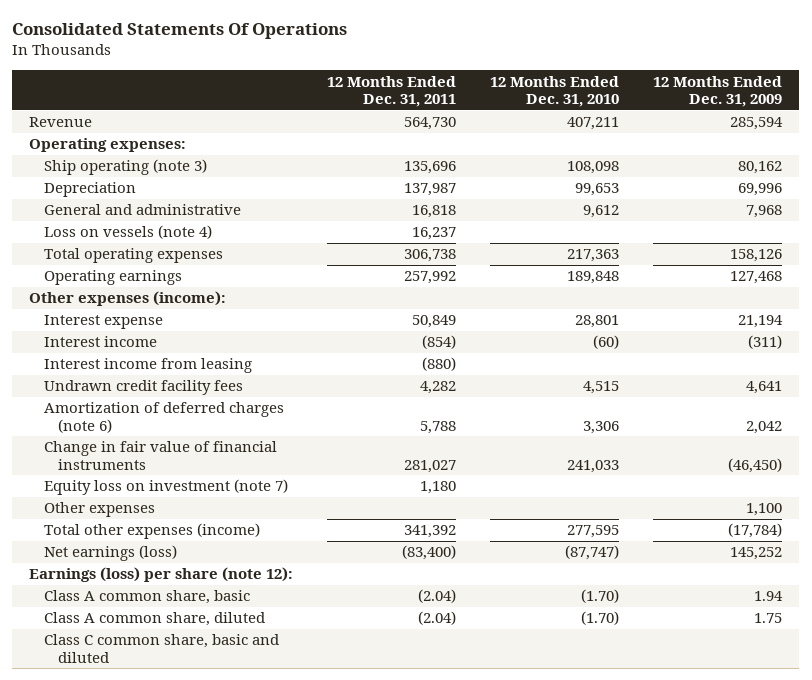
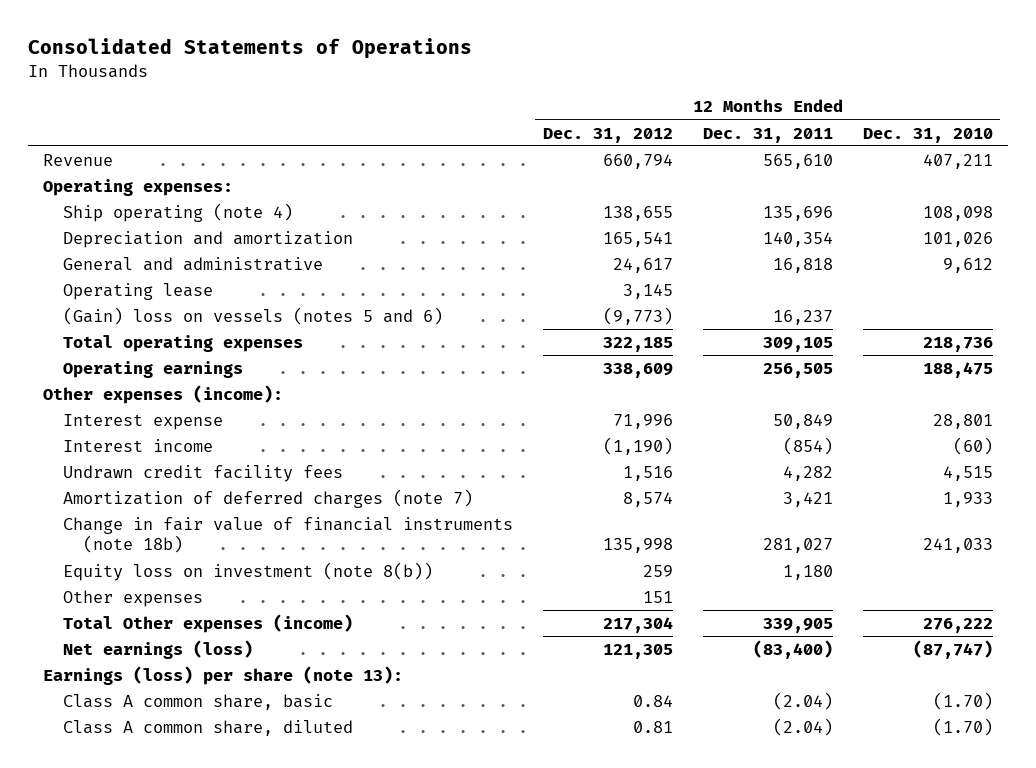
- Consolidated Statements Of Operations
+ Consolidated Statements of Operations
- | 12 Months Ended Dec. 31, 2011 | 12 Months Ended Dec. 31, 2010 | 12 Months Ended Dec. 31, 2009
+ | 12 Months Ended Dec. 31, 2012 | 12 Months Ended Dec. 31, 2011 | 12 Months Ended Dec. 31, 2010
- Revenue | 564,730 | 407,211 | 285,594
+ Revenue | 660,794 | 565,610 | 407,211
- Ship operating (note 3) | 135,696 | 108,098 | 80,162
- Depreciation | 137,987 | 99,653 | 69,996
+ Ship operating (note 4) | 138,655 | 135,696 | 108,098
+ Depreciation and amortization | 165,541 | 140,354 | 101,026
- Loss on vessels (note 4) | 16,237 | |
- Total operating expenses | 306,738 | 217,363 | 158,126
- Operating earnings | 257,992 | 189,848 | 127,468
+ Operating lease | 3,145 | |
+ (Gain) loss on vessels (notes 5 and 6) | (9,773) | 16,237 |
+ Total operating expenses | 322,185 | 309,105 | 218,736
+ Operating earnings | 338,609 | 256,505 | 188,475
- Interest income from leasing | (880) | |
- Amortization of deferred charges (note 6) | 5,788 | 3,306 | 2,042
- Change in fair value of financial instruments | 281,027 | 241,033 | (46,450)
- Equity loss on investment (note 7) | 1,180 | |
+ Amortization of deferred charges (note 7) | 8,574 | 3,421 | 1,933
+ Change in fair value of financial instruments (note 18b) | 135,998 | 281,027 | 241,033
+ Equity loss on investment (note 8(b)) | 259 | 1,180 |
- Total other expenses (income) | 341,392 | 277,595 | (17,784)
+ Total Other expenses (income) | 217,304 | 339,905 | 276,222
- Earnings (loss) per share (note 12):
+ Earnings (loss) per share (note 13):
- Class C common share, basic and diluted

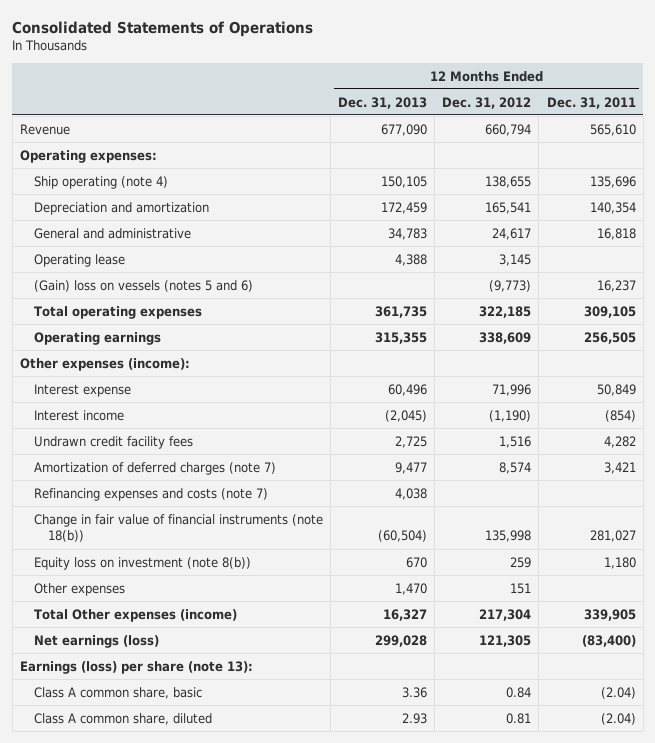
- | 12 Months Ended Dec. 31, 2012 | 12 Months Ended Dec. 31, 2011 | 12 Months Ended Dec. 31, 2010
+ | 12 Months Ended Dec. 31, 2013 | 12 Months Ended Dec. 31, 2012 | 12 Months Ended Dec. 31, 2011
- Change in fair value of financial instruments (note 18b) | 135,998 | 281,027 | 241,033
+ Refinancing expenses and costs (note 7) | 4,038 | |
+ Change in fair value of financial instruments (note 18(b)) | (60,504) | 135,998 | 281,027

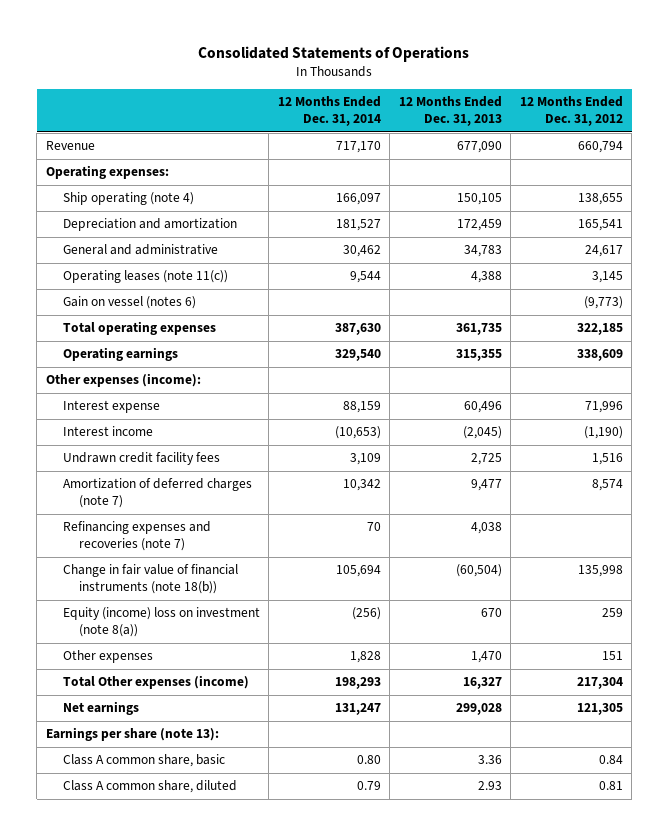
- | 12 Months Ended Dec. 31, 2013 | 12 Months Ended Dec. 31, 2012 | 12 Months Ended Dec. 31, 2011
+ | 12 Months Ended Dec. 31, 2014 | 12 Months Ended Dec. 31, 2013 | 12 Months Ended Dec. 31, 2012
- Operating lease | 4,388 | 3,145 |
- (Gain) loss on vessels (notes 5 and 6) | | (9,773) | 16,237
+ Operating leases (note 11(c)) | 9,544 | 4,388 | 3,145
+ Gain on vessel (notes 6) | | | (9,773)
- Refinancing expenses and costs (note 7) | 4,038 | |
+ Refinancing expenses and recoveries (note 7) | 70 | 4,038 |
- Equity loss on investment (note 8(b)) | 670 | 259 | 1,180
+ Equity (income) loss on investment (note 8(a)) | (256) | 670 | 259
- Net earnings (loss) | 299,028 | 121,305 | (83,400)
- Earnings (loss) per share (note 13):
+ Net earnings | 131,247 | 299,028 | 121,305
+ Earnings per share (note 13):

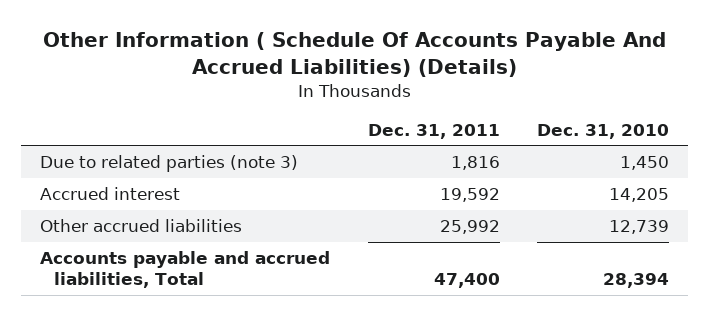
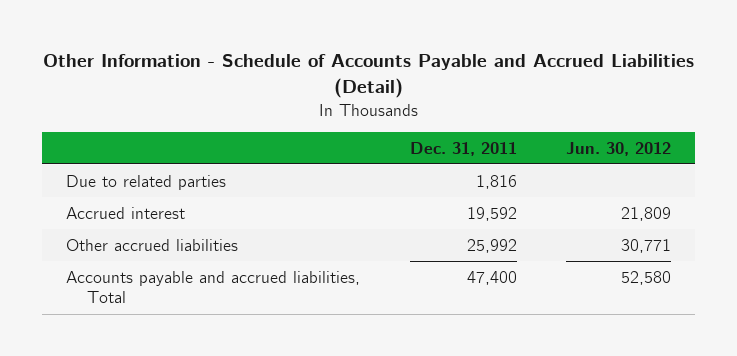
- Other Information ( Schedule Of Accounts Payable And Accrued Liabilities) (Details)
+ Other Information - Schedule of Accounts Payable and Accrued Liabilities (Detail)
- | Dec. 31, 2011 | Dec. 31, 2010
+ | Dec. 31, 2011 | Jun. 30, 2012
- Due to related parties (note 3) | 1,816 | 1,450
+ Due to related parties | 1,816 |

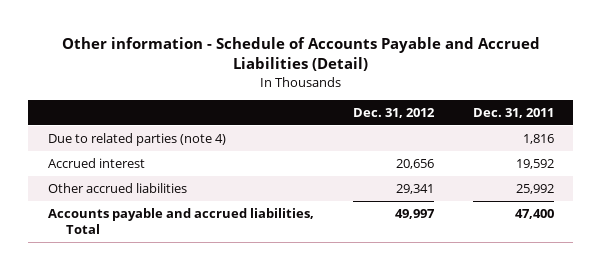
- Other Information - Schedule of Accounts Payable and Accrued Liabilities (Detail)
+ Other information - Schedule of Accounts Payable and Accrued Liabilities (Detail)
- | Dec. 31, 2011 | Jun. 30, 2012
+ | Dec. 31, 2012 | Dec. 31, 2011
- Due to related parties | 1,816 |
+ Due to related parties (note 4) | | 1,816

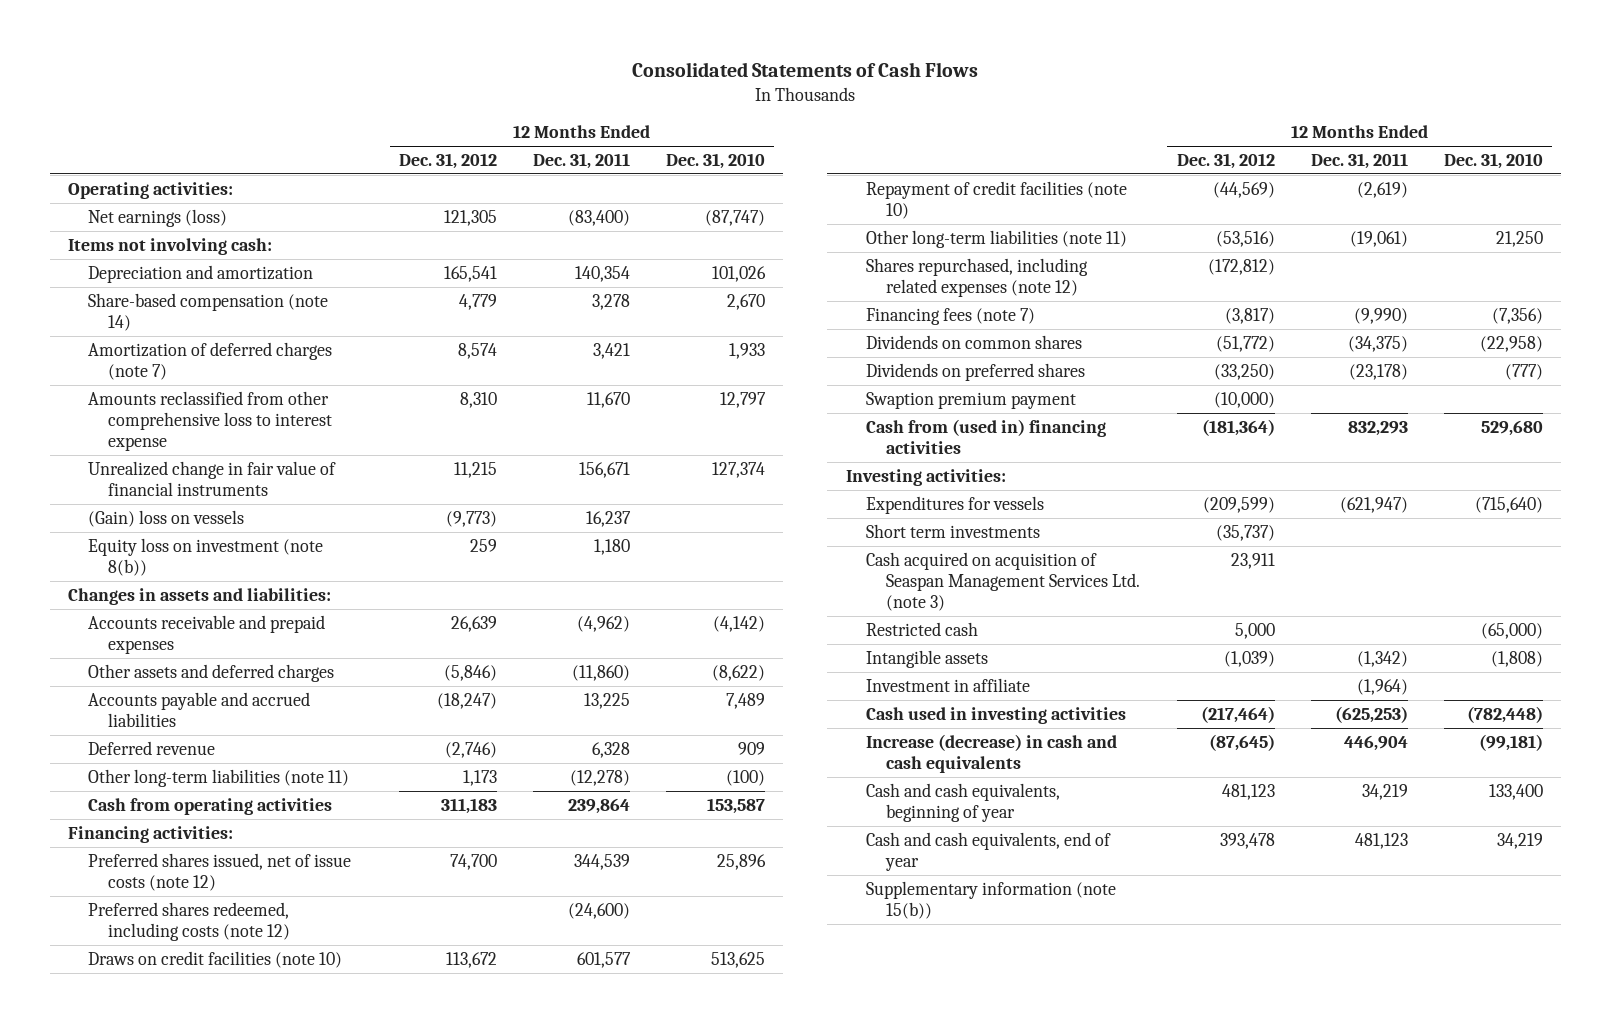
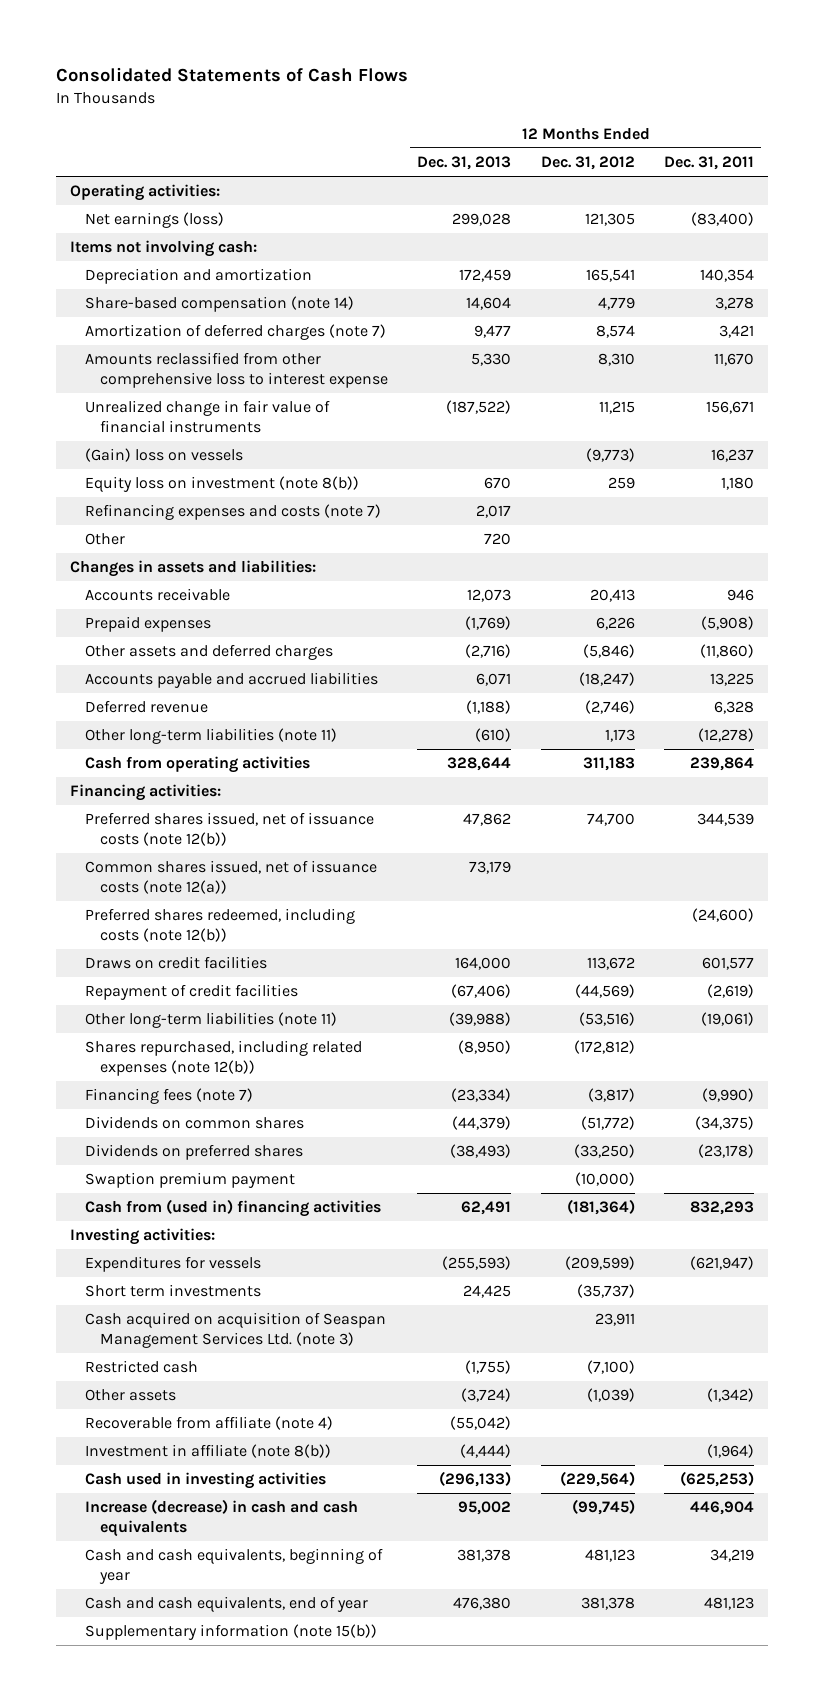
- | 12 Months Ended Dec. 31, 2012 | 12 Months Ended Dec. 31, 2011 | 12 Months Ended Dec. 31, 2010
+ | 12 Months Ended Dec. 31, 2013 | 12 Months Ended Dec. 31, 2012 | 12 Months Ended Dec. 31, 2011
+ Refinancing expenses and costs (note 7) | 2,017 | |
+ Other | 720 | |
- Accounts receivable and prepaid expenses | 26,639 | (4,962) | (4,142)
+ Accounts receivable | 12,073 | 20,413 | 946
+ Prepaid expenses | (1,769) | 6,226 | (5,908)
- Preferred shares issued, net of issue costs (note 12) | 74,700 | 344,539 | 25,896
- Preferred shares redeemed, including costs (note 12) | | (24,600) |
- Draws on credit facilities (note 10) | 113,672 | 601,577 | 513,625
- Repayment of credit facilities (note 10) | (44,569) | (2,619) |
+ Preferred shares issued, net of issuance costs (note 12(b)) | 47,862 | 74,700 | 344,539
+ Common shares issued, net of issuance costs (note 12(a)) | 73,179 | |
+ Preferred shares redeemed, including costs (note 12(b)) | | | (24,600)
+ Draws on credit facilities | 164,000 | 113,672 | 601,577
+ Repayment of credit facilities | (67,406) | (44,569) | (2,619)
- Shares repurchased, including related expenses (note 12) | (172,812) | |
+ Shares repurchased, including related expenses (note 12(b)) | (8,950) | (172,812) |
- Restricted cash | 5,000 | | (65,000)
- Intangible assets | (1,039) | (1,342) | (1,808)
- Investment in affiliate | | (1,964) |
- Cash used in investing activities | (217,464) | (625,253) | (782,448)
- Increase (decrease) in cash and cash equivalents | (87,645) | 446,904 | (99,181)
+ Restricted cash | (1,755) | (7,100) |
+ Other assets | (3,724) | (1,039) | (1,342)
+ Recoverable from affiliate (note 4) | (55,042) | |
+ Investment in affiliate (note 8(b)) | (4,444) | | (1,964)
+ Cash used in investing activities | (296,133) | (229,564) | (625,253)
+ Increase (decrease) in cash and cash equivalents | 95,002 | (99,745) | 446,904
- Cash and cash equivalents, end of year | 393,478 | 481,123 | 34,219
+ Cash and cash equivalents, end of year | 476,380 | 381,378 | 481,123

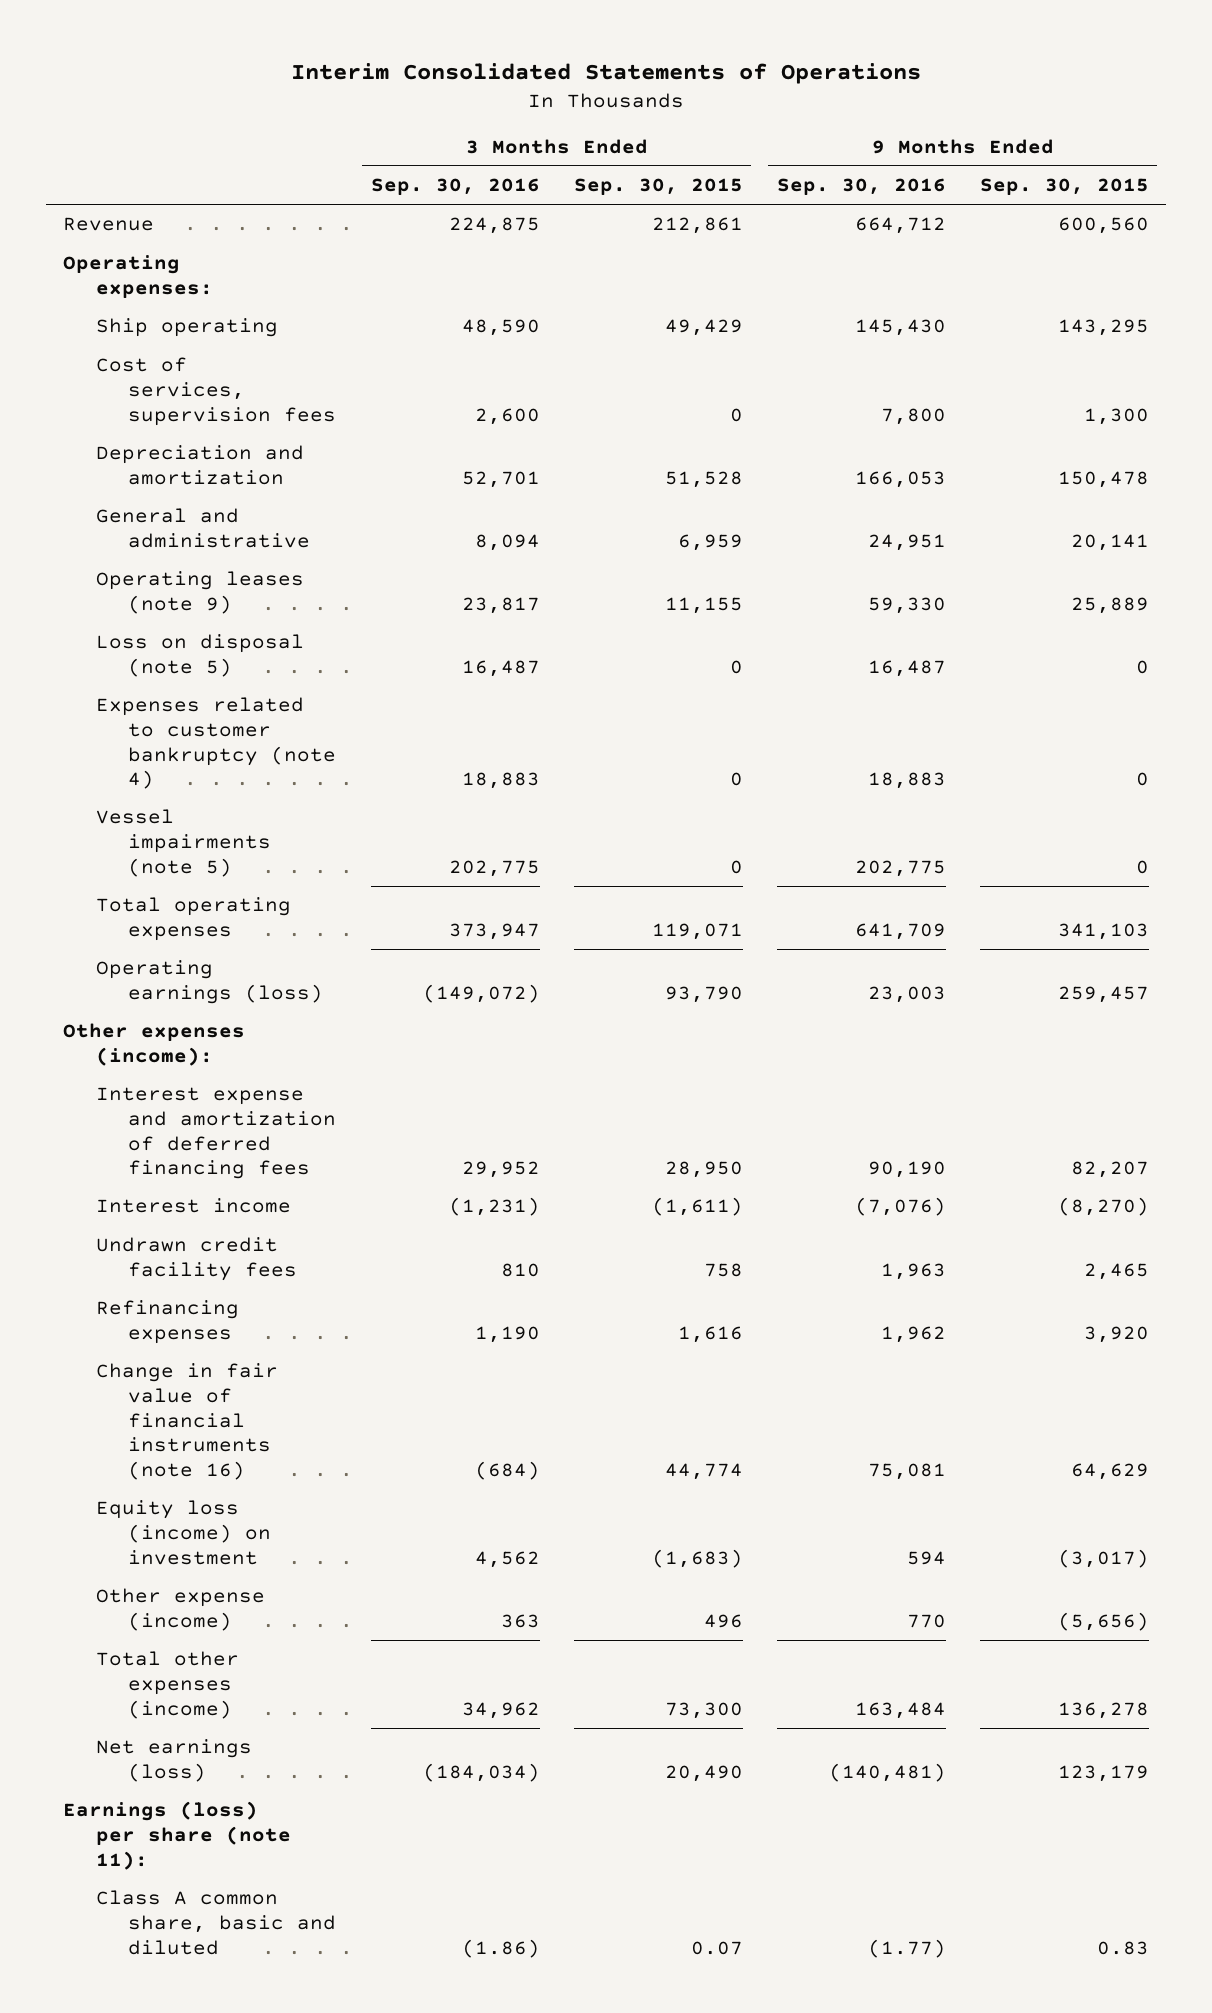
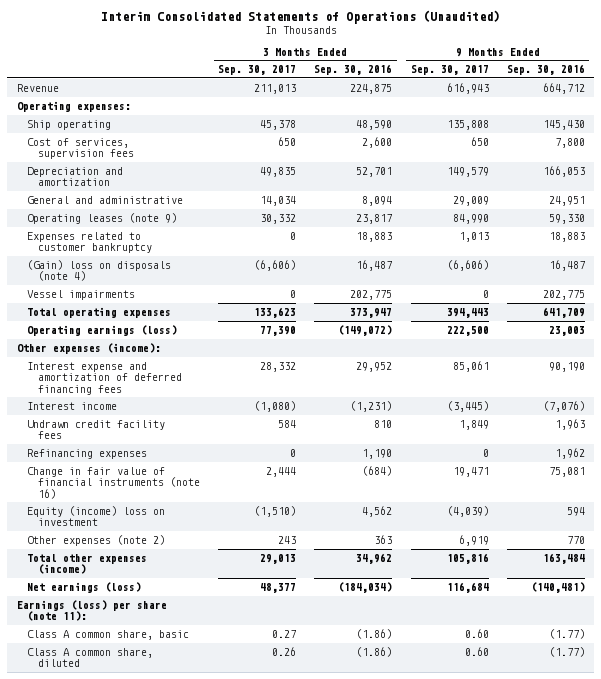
- Interim Consolidated Statements of Operations
+ Interim Consolidated Statements of Operations (Unaudited)
- | 3 Months Ended Sep. 30, 2016 | 3 Months Ended Sep. 30, 2015 | 9 Months Ended Sep. 30, 2016 | 9 Months Ended Sep. 30, 2015
+ | 3 Months Ended Sep. 30, 2017 | 3 Months Ended Sep. 30, 2016 | 9 Months Ended Sep. 30, 2017 | 9 Months Ended Sep. 30, 2016
- Loss on disposal (note 5) | 16,487 | 0 | 16,487 | 0
- Expenses related to customer bankruptcy (note 4) | 18,883 | 0 | 18,883 | 0
- Vessel impairments (note 5) | 202,775 | 0 | 202,775 | 0
+ Expenses related to customer bankruptcy | 0 | 18,883 | 1,013 | 18,883
+ (Gain) loss on disposals (note 4) | (6,606) | 16,487 | (6,606) | 16,487
+ Vessel impairments | 0 | 202,775 | 0 | 202,775
- Equity loss (income) on investment | 4,562 | (1,683) | 594 | (3,017)
- Other expense (income) | 363 | 496 | 770 | (5,656)
+ Equity (income) loss on investment | (1,510) | 4,562 | (4,039) | 594
+ Other expenses (note 2) | 243 | 363 | 6,919 | 770
- Class A common share, basic and diluted | (1.86) | 0.07 | (1.77) | 0.83
+ Class A common share, basic | 0.27 | (1.86) | 0.60 | (1.77)
+ Class A common share, diluted | 0.26 | (1.86) | 0.60 | (1.77)

